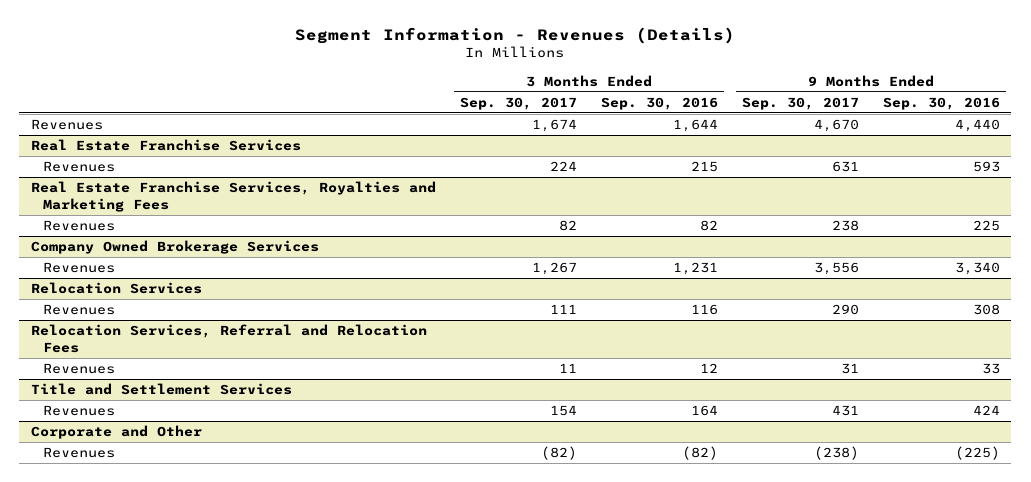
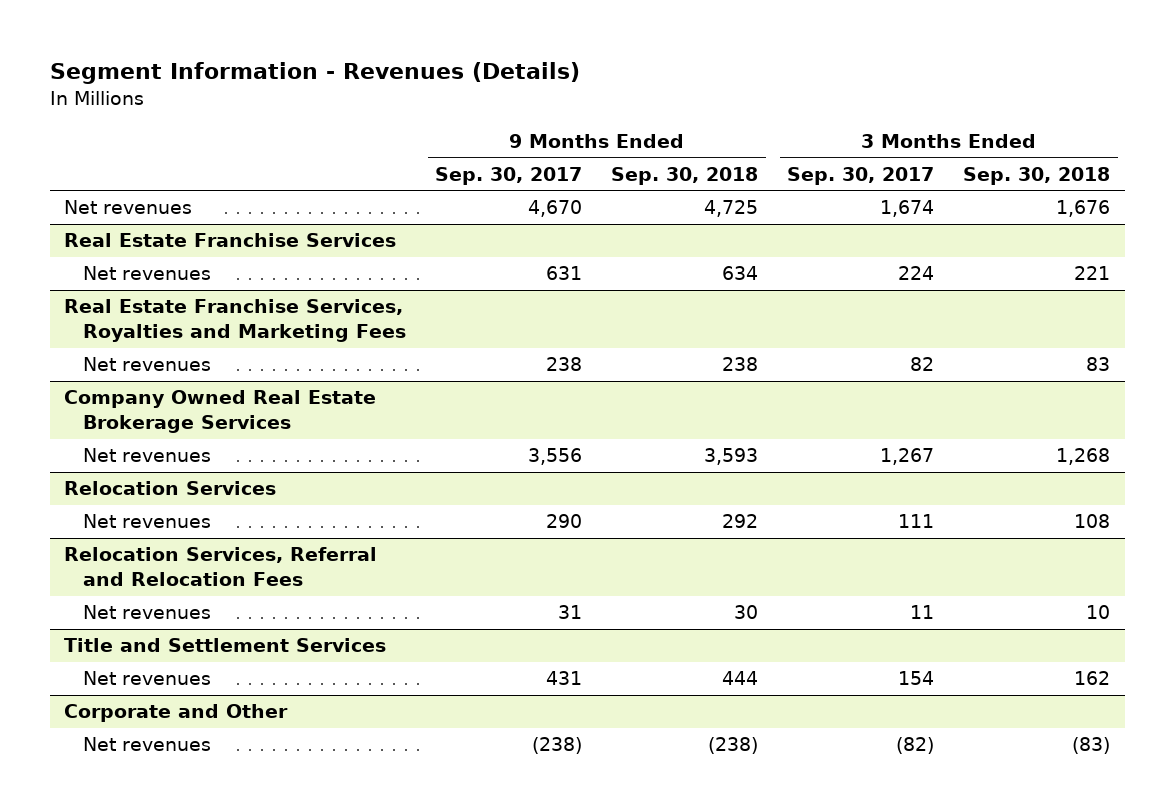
- | 3 Months Ended Sep. 30, 2017 | 3 Months Ended Sep. 30, 2016 | 9 Months Ended Sep. 30, 2017 | 9 Months Ended Sep. 30, 2016
+ | 9 Months Ended Sep. 30, 2017 | 9 Months Ended Sep. 30, 2018 | 3 Months Ended Sep. 30, 2017 | 3 Months Ended Sep. 30, 2018
- Revenues | 1,674 | 1,644 | 4,670 | 4,440
+ Net revenues | 4,670 | 4,725 | 1,674 | 1,676
@ Real Estate Franchise Services
- Revenues | 224 | 215 | 631 | 593
+ Net revenues | 631 | 634 | 224 | 221
@ Real Estate Franchise Services, Royalties and Marketing Fees
- Revenues | 82 | 82 | 238 | 225
- Company Owned Brokerage Services
- Revenues | 1,267 | 1,231 | 3,556 | 3,340
@ Real Estate Franchise Services, Royalties and Marketing Fees
+ Net revenues | 238 | 238 | 82 | 83
+ Company Owned Real Estate Brokerage Services
+ Net revenues | 3,556 | 3,593 | 1,267 | 1,268
@ Relocation Services
- Revenues | 111 | 116 | 290 | 308
+ Net revenues | 290 | 292 | 111 | 108
@ Relocation Services, Referral and Relocation Fees
- Revenues | 11 | 12 | 31 | 33
+ Net revenues | 31 | 30 | 11 | 10
@ Title and Settlement Services
- Revenues | 154 | 164 | 431 | 424
+ Net revenues | 431 | 444 | 154 | 162
@ Corporate and Other
- Revenues | (82) | (82) | (238) | (225)
+ Net revenues | (238) | (238) | (82) | (83)

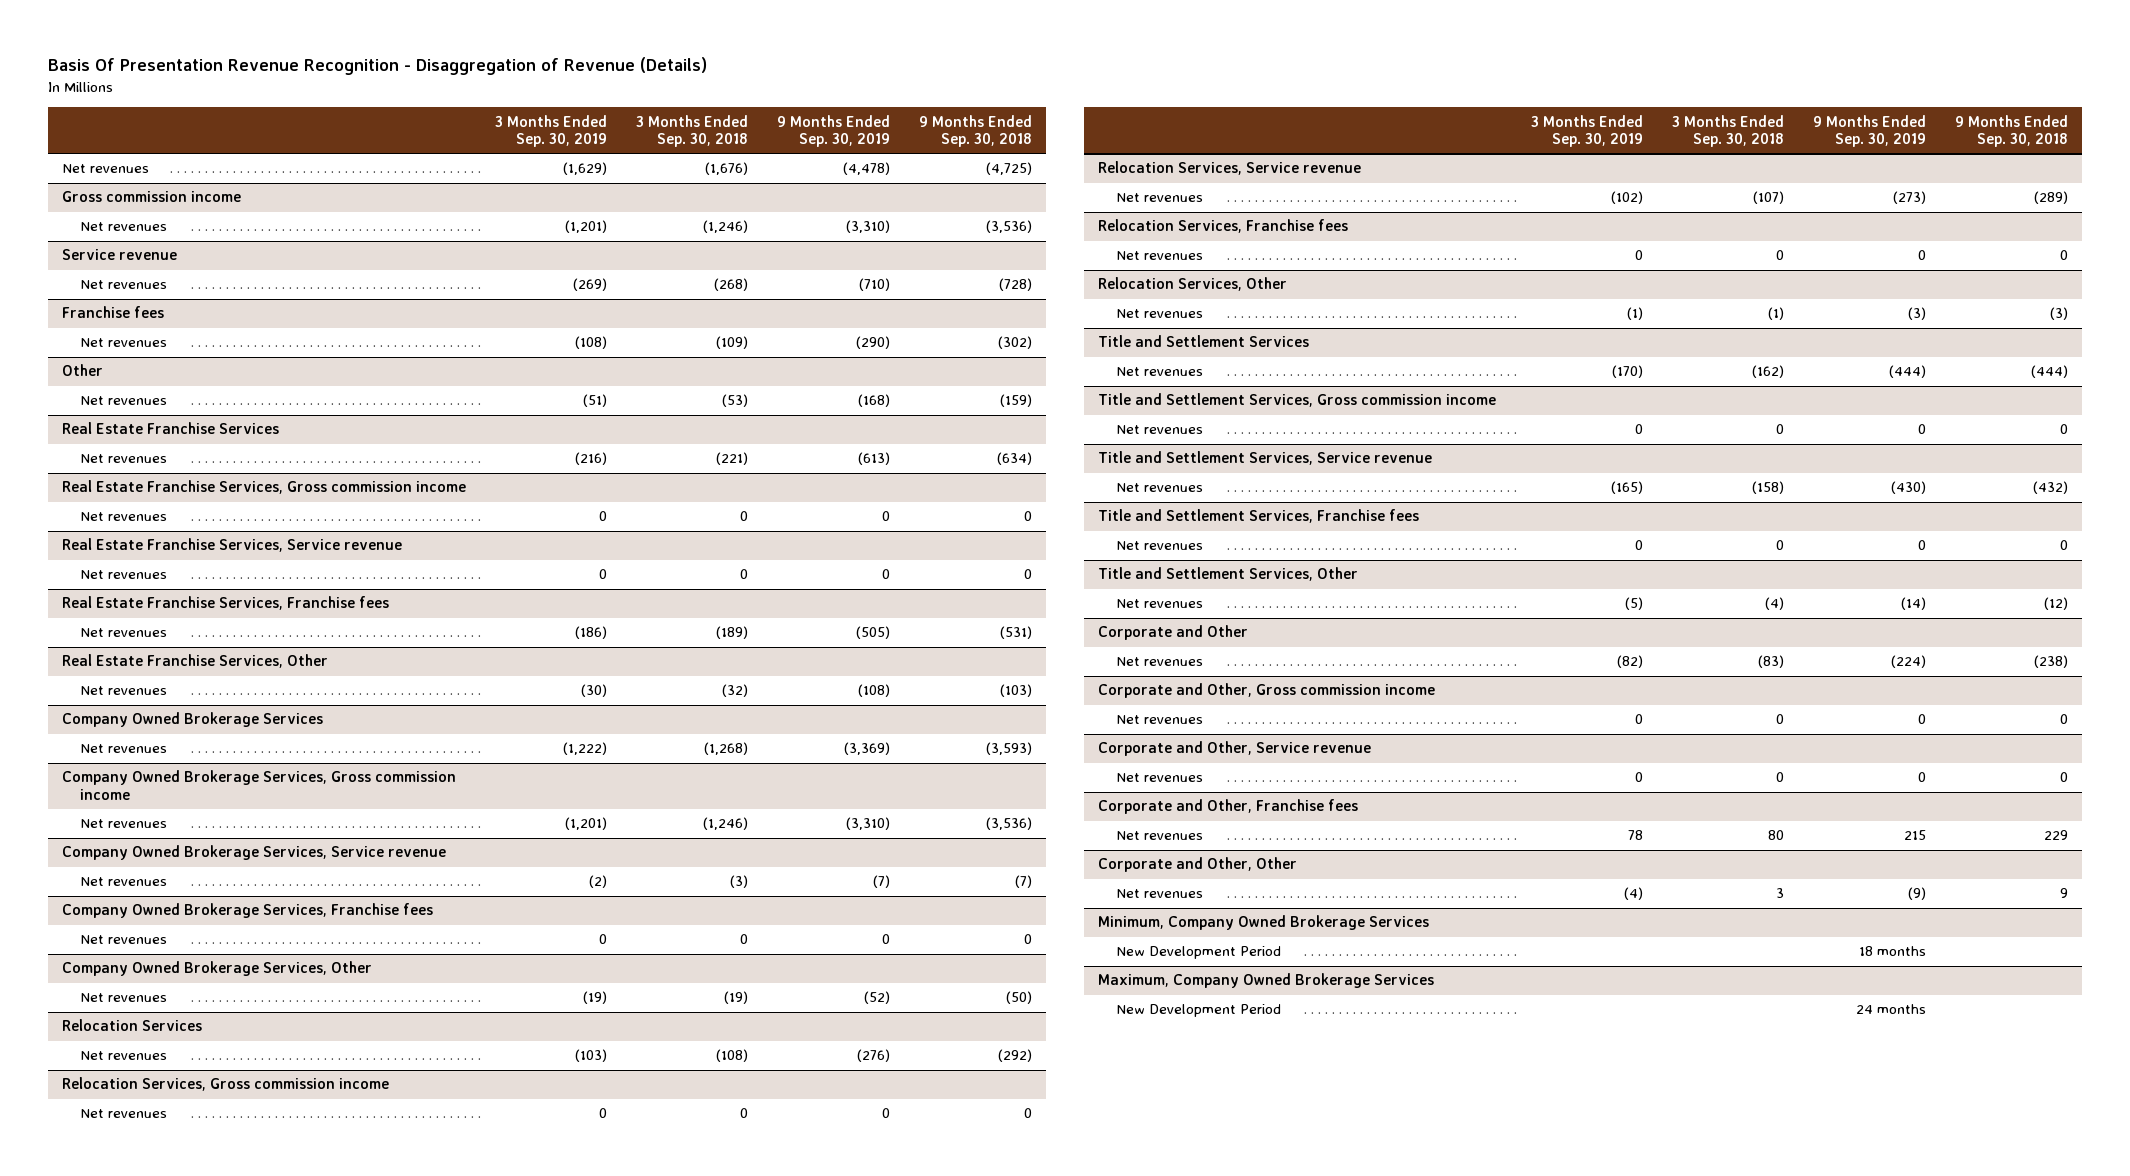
- Segment Information - Revenues (Details)
+ Basis Of Presentation Revenue Recognition - Disaggregation of Revenue (Details)
- | 9 Months Ended Sep. 30, 2017 | 9 Months Ended Sep. 30, 2018 | 3 Months Ended Sep. 30, 2017 | 3 Months Ended Sep. 30, 2018
+ | 3 Months Ended Sep. 30, 2019 | 3 Months Ended Sep. 30, 2018 | 9 Months Ended Sep. 30, 2019 | 9 Months Ended Sep. 30, 2018
- Net revenues | 4,670 | 4,725 | 1,674 | 1,676
+ Net revenues | (1,629) | (1,676) | (4,478) | (4,725)
+ Gross commission income
+ Net revenues | (1,201) | (1,246) | (3,310) | (3,536)
+ Service revenue
+ Net revenues | (269) | (268) | (710) | (728)
+ Franchise fees
+ Net revenues | (108) | (109) | (290) | (302)
+ Other
+ Net revenues | (51) | (53) | (168) | (159)
@ Real Estate Franchise Services
- Net revenues | 631 | 634 | 224 | 221
- Real Estate Franchise Services, Royalties and Marketing Fees
- Net revenues | 238 | 238 | 82 | 83
- Company Owned Real Estate Brokerage Services
- Net revenues | 3,556 | 3,593 | 1,267 | 1,268
@ Real Estate Franchise Services
+ Net revenues | (216) | (221) | (613) | (634)
+ Real Estate Franchise Services, Gross commission income
+ Net revenues | 0 | 0 | 0 | 0
+ Real Estate Franchise Services, Service revenue
+ Net revenues | 0 | 0 | 0 | 0
+ Real Estate Franchise Services, Franchise fees
+ Net revenues | (186) | (189) | (505) | (531)
+ Real Estate Franchise Services, Other
+ Net revenues | (30) | (32) | (108) | (103)
+ Company Owned Brokerage Services
+ Net revenues | (1,222) | (1,268) | (3,369) | (3,593)
+ Company Owned Brokerage Services, Gross commission income
+ Net revenues | (1,201) | (1,246) | (3,310) | (3,536)
+ Company Owned Brokerage Services, Service revenue
+ Net revenues | (2) | (3) | (7) | (7)
+ Company Owned Brokerage Services, Franchise fees
+ Net revenues | 0 | 0 | 0 | 0
+ Company Owned Brokerage Services, Other
+ Net revenues | (19) | (19) | (52) | (50)
@ Relocation Services
- Net revenues | 290 | 292 | 111 | 108
- Relocation Services, Referral and Relocation Fees
- Net revenues | 31 | 30 | 11 | 10
@ Relocation Services
+ Net revenues | (103) | (108) | (276) | (292)
+ Relocation Services, Gross commission income
+ Net revenues | 0 | 0 | 0 | 0
+ Relocation Services, Service revenue
+ Net revenues | (102) | (107) | (273) | (289)
+ Relocation Services, Franchise fees
+ Net revenues | 0 | 0 | 0 | 0
+ Relocation Services, Other
+ Net revenues | (1) | (1) | (3) | (3)
@ Title and Settlement Services
- Net revenues | 431 | 444 | 154 | 162
+ Net revenues | (170) | (162) | (444) | (444)
+ Title and Settlement Services, Gross commission income
+ Net revenues | 0 | 0 | 0 | 0
+ Title and Settlement Services, Service revenue
+ Net revenues | (165) | (158) | (430) | (432)
+ Title and Settlement Services, Franchise fees
+ Net revenues | 0 | 0 | 0 | 0
+ Title and Settlement Services, Other
+ Net revenues | (5) | (4) | (14) | (12)
+ Corporate and Other, Gross commission income
+ Net revenues | 0 | 0 | 0 | 0
+ Corporate and Other, Service revenue
+ Net revenues | 0 | 0 | 0 | 0
+ Corporate and Other, Franchise fees
+ Net revenues | 78 | 80 | 215 | 229
+ Corporate and Other, Other
+ Net revenues | (4) | 3 | (9) | 9
+ Minimum, Company Owned Brokerage Services
+ New Development Period | | | 18 months |
+ Maximum, Company Owned Brokerage Services
+ New Development Period | | | 24 months |

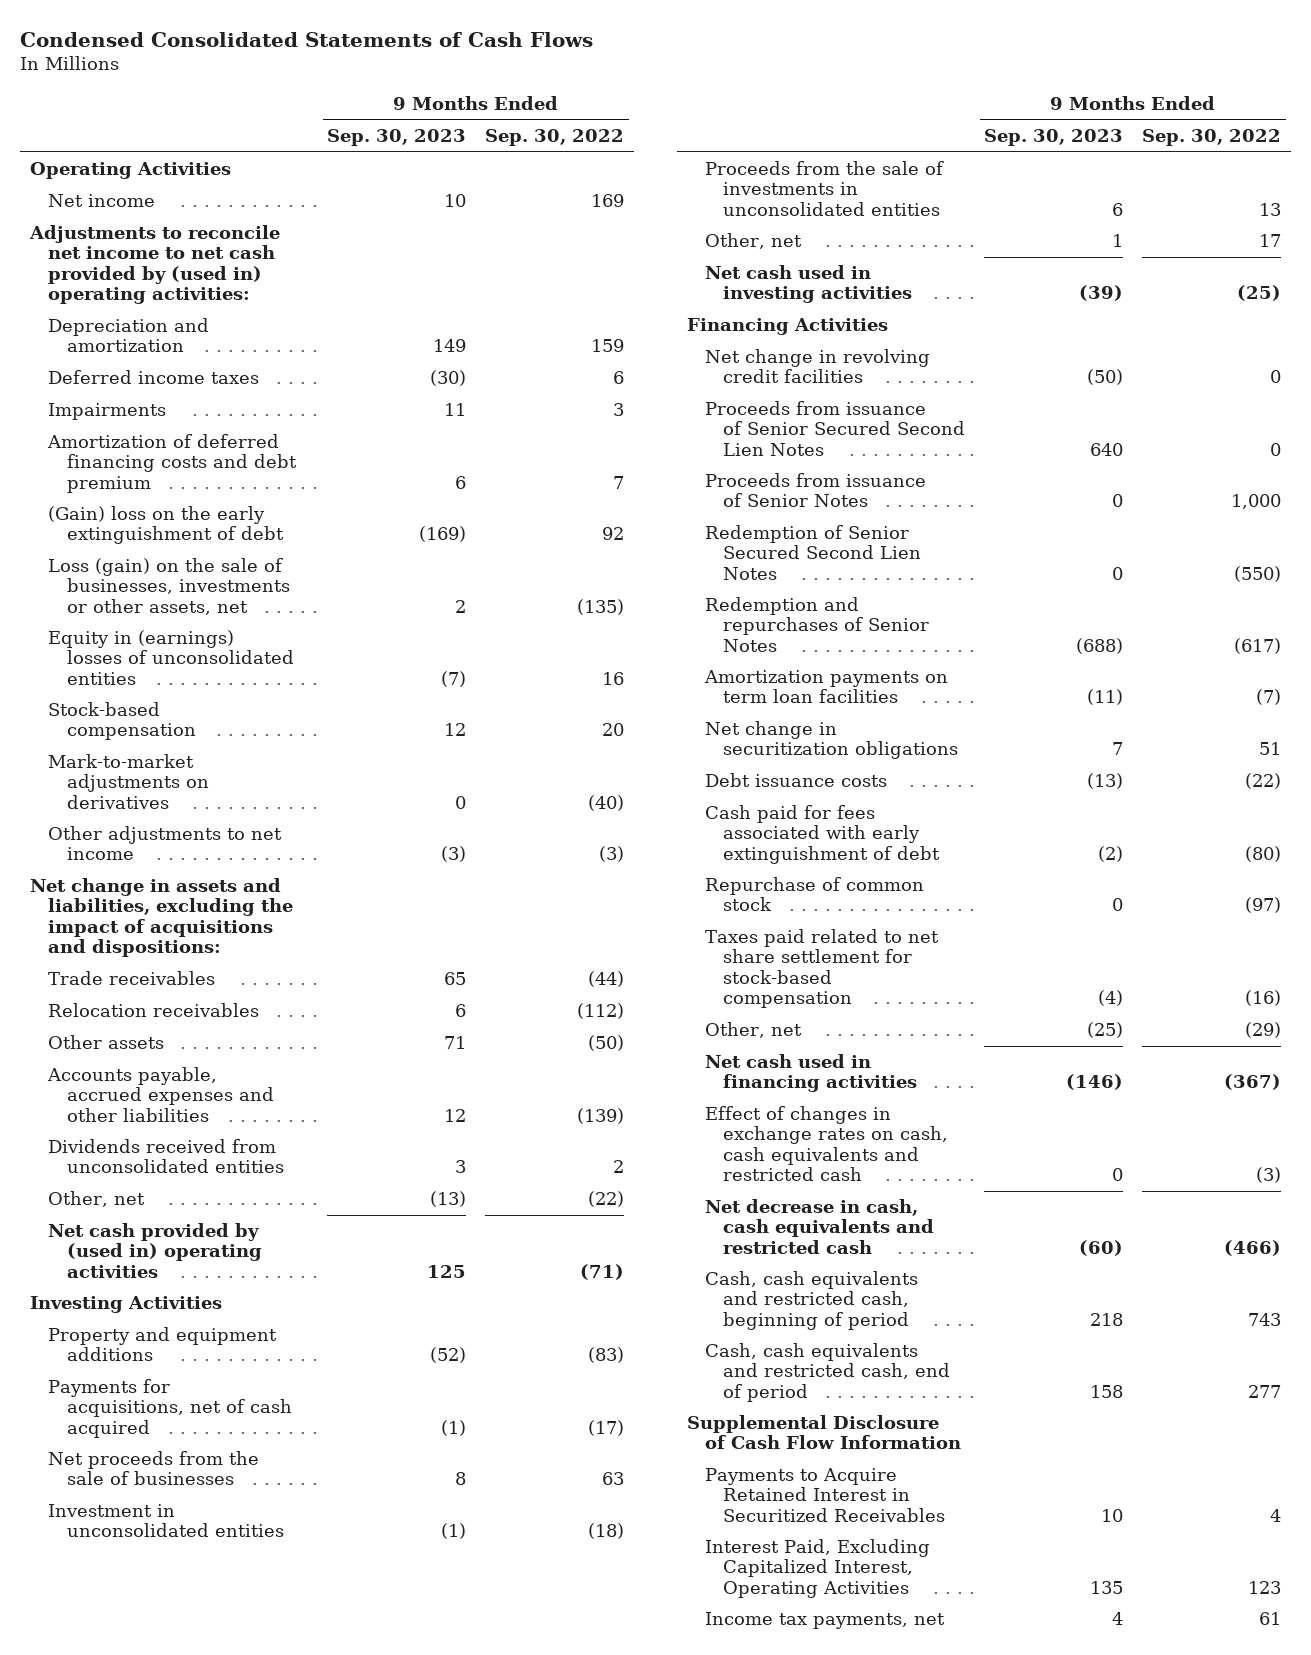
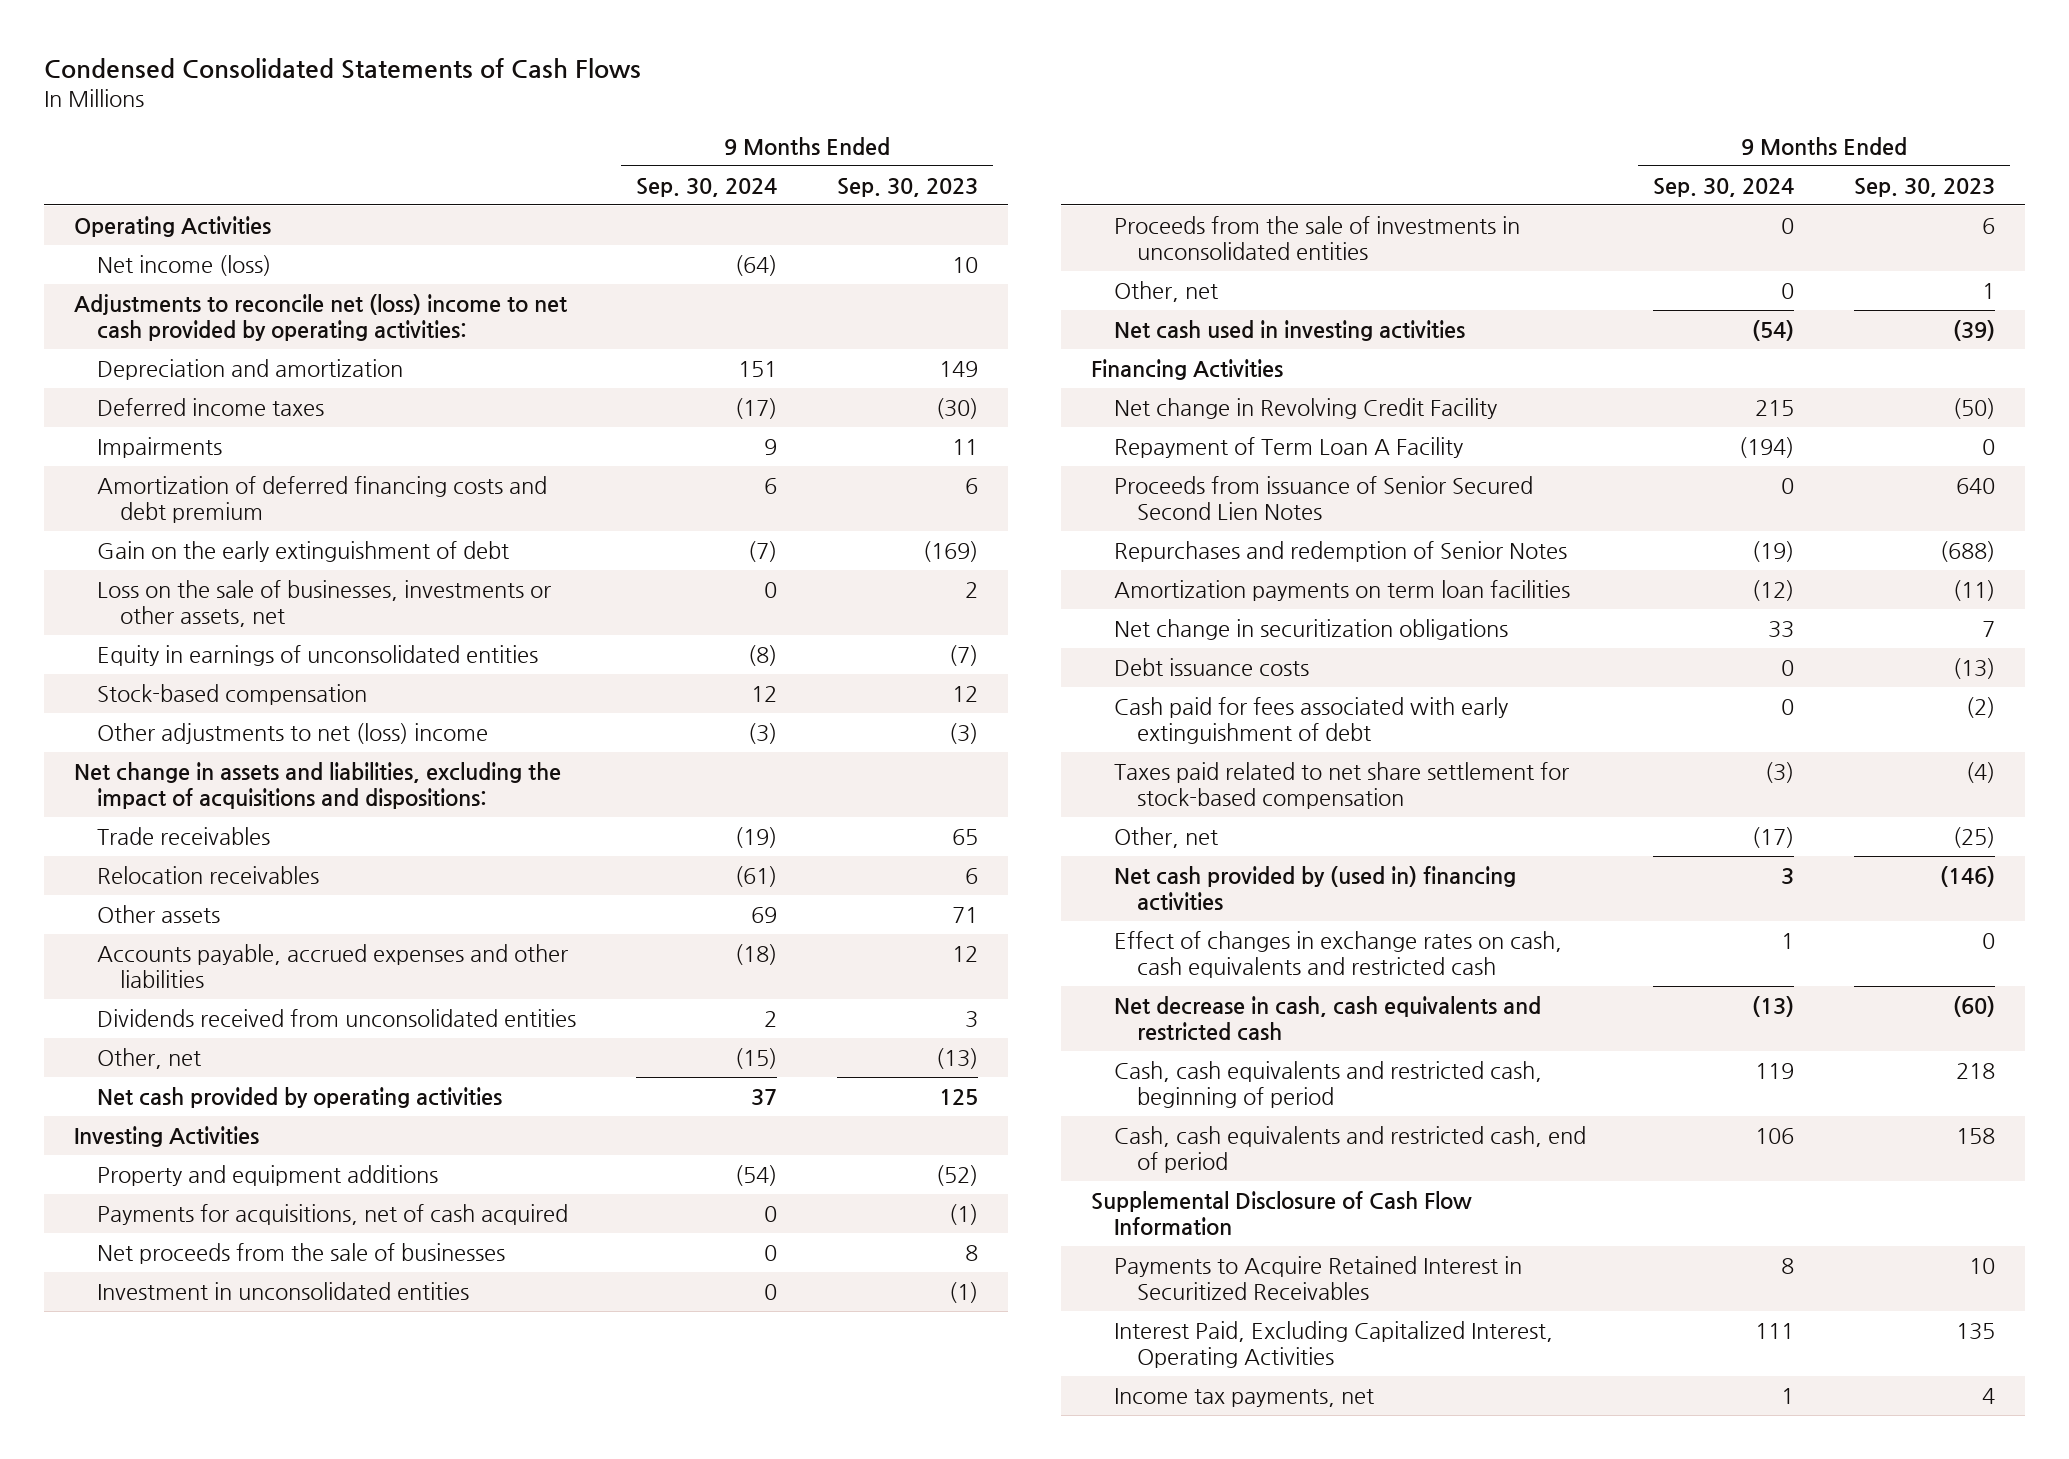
- | 9 Months Ended Sep. 30, 2023 | 9 Months Ended Sep. 30, 2022
+ | 9 Months Ended Sep. 30, 2024 | 9 Months Ended Sep. 30, 2023
- Net income | 10 | 169
- Adjustments to reconcile net income to net cash provided by (used in) operating activities:
+ Net income (loss) | (64) | 10
+ Adjustments to reconcile net (loss) income to net cash provided by operating activities:
- (Gain) loss on the early extinguishment of debt | (169) | 92
- Loss (gain) on the sale of businesses, investments or other assets, net | 2 | (135)
- Equity in (earnings) losses of unconsolidated entities | (7) | 16
+ Gain on the early extinguishment of debt | (7) | (169)
+ Loss on the sale of businesses, investments or other assets, net | 0 | 2
+ Equity in earnings of unconsolidated entities | (8) | (7)
- Mark-to-market adjustments on derivatives | 0 | (40)
- Other adjustments to net income | (3) | (3)
+ Other adjustments to net (loss) income | (3) | (3)
- Net cash provided by (used in) operating activities | 125 | (71)
+ Net cash provided by operating activities | 37 | 125
- Net change in revolving credit facilities | (50) | 0
+ Net change in Revolving Credit Facility | 215 | (50)
+ Repayment of Term Loan A Facility | (194) | 0
- Proceeds from issuance of Senior Notes | 0 | 1,000
- Redemption of Senior Secured Second Lien Notes | 0 | (550)
- Redemption and repurchases of Senior Notes | (688) | (617)
+ Repurchases and redemption of Senior Notes | (19) | (688)
- Repurchase of common stock | 0 | (97)
- Net cash used in financing activities | (146) | (367)
+ Net cash provided by (used in) financing activities | 3 | (146)

